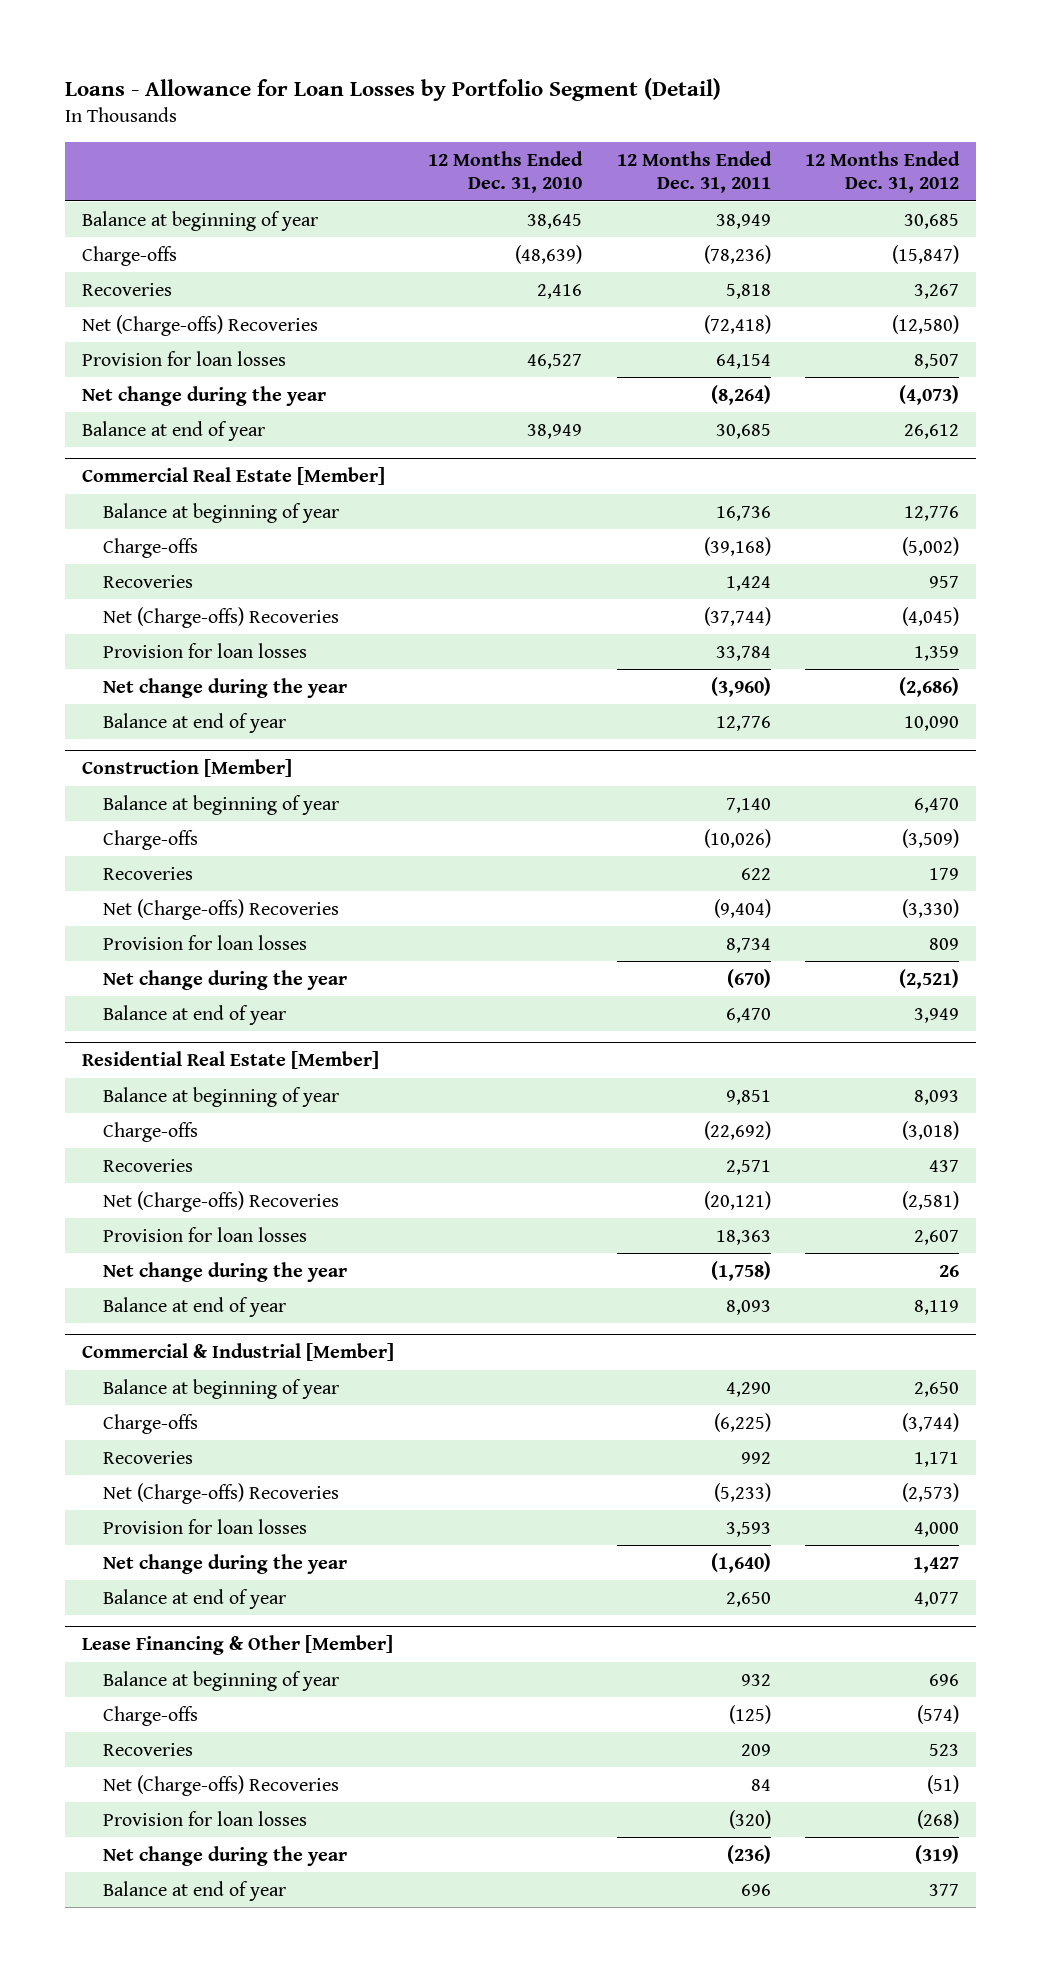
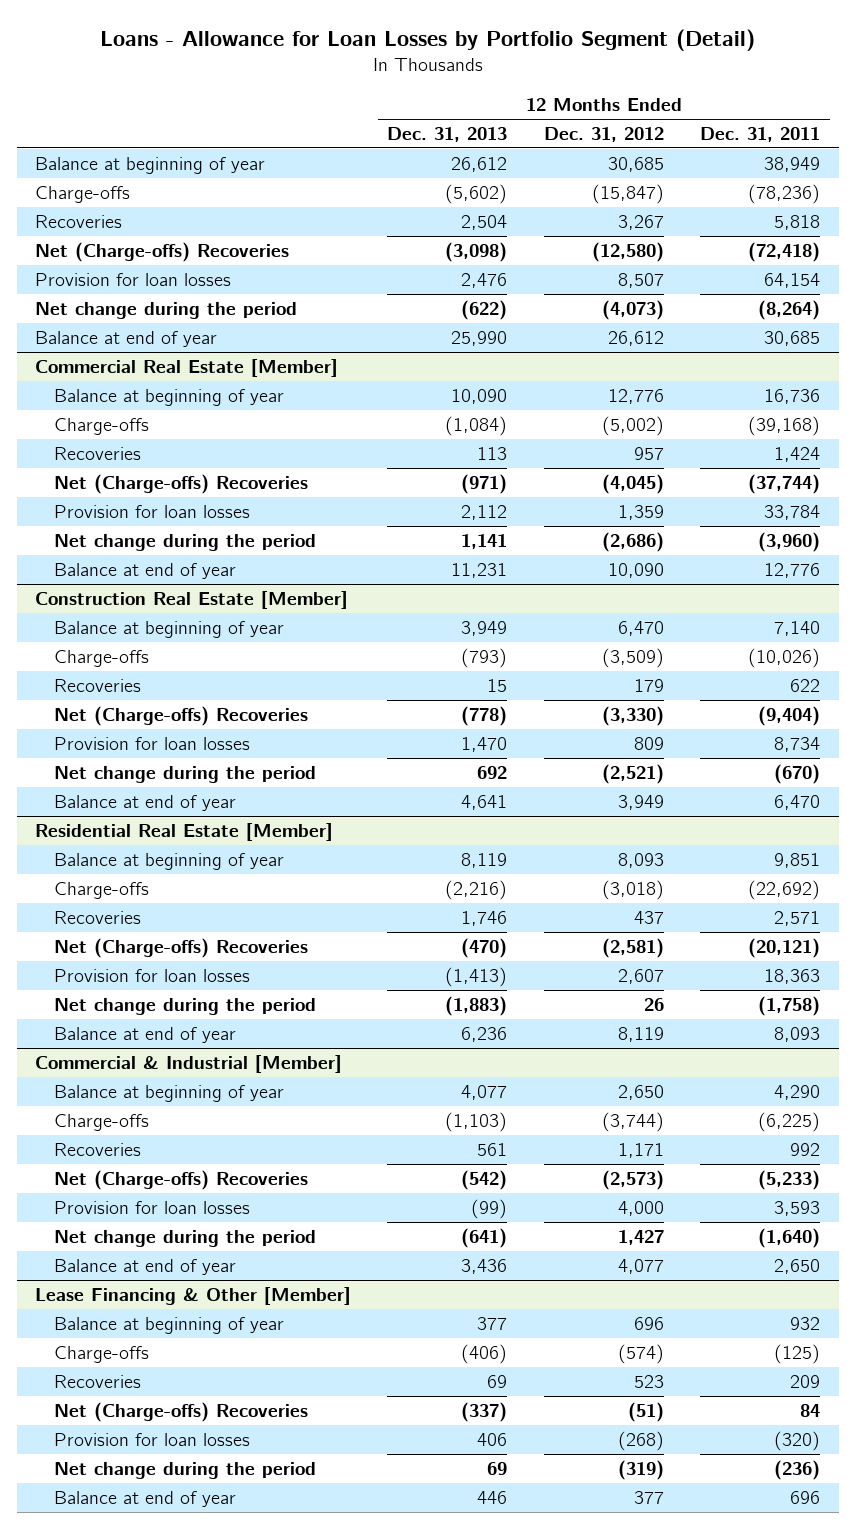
- | 12 Months Ended Dec. 31, 2010 | 12 Months Ended Dec. 31, 2011 | 12 Months Ended Dec. 31, 2012
+ | 12 Months Ended Dec. 31, 2013 | 12 Months Ended Dec. 31, 2012 | 12 Months Ended Dec. 31, 2011
- Net change during the year | | (8,264) | (4,073)
+ Net change during the period | (622) | (4,073) | (8,264)
@ Commercial Real Estate [Member]
- Net change during the year | | (3,960) | (2,686)
+ Net change during the period | 1,141 | (2,686) | (3,960)
- Construction [Member]
+ Construction Real Estate [Member]
- Net change during the year | | (670) | (2,521)
+ Net change during the period | 692 | (2,521) | (670)
@ Residential Real Estate [Member]
- Net change during the year | | (1,758) | 26
+ Net change during the period | (1,883) | 26 | (1,758)
@ Commercial & Industrial [Member]
- Net change during the year | | (1,640) | 1,427
+ Net change during the period | (641) | 1,427 | (1,640)
@ Lease Financing & Other [Member]
- Net change during the year | | (236) | (319)
+ Net change during the period | 69 | (319) | (236)

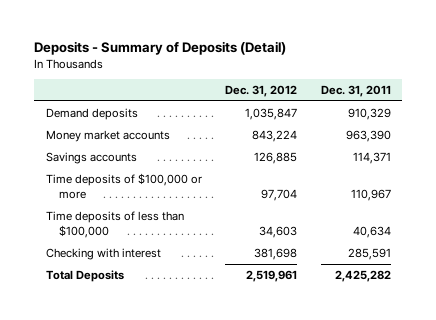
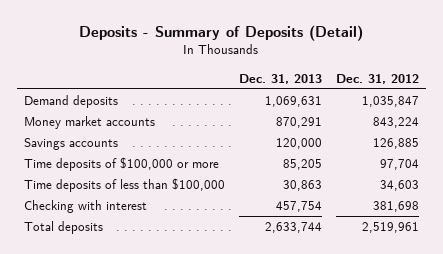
- | Dec. 31, 2012 | Dec. 31, 2011
+ | Dec. 31, 2013 | Dec. 31, 2012
- Total Deposits | 2,519,961 | 2,425,282
+ Total deposits | 2,633,744 | 2,519,961

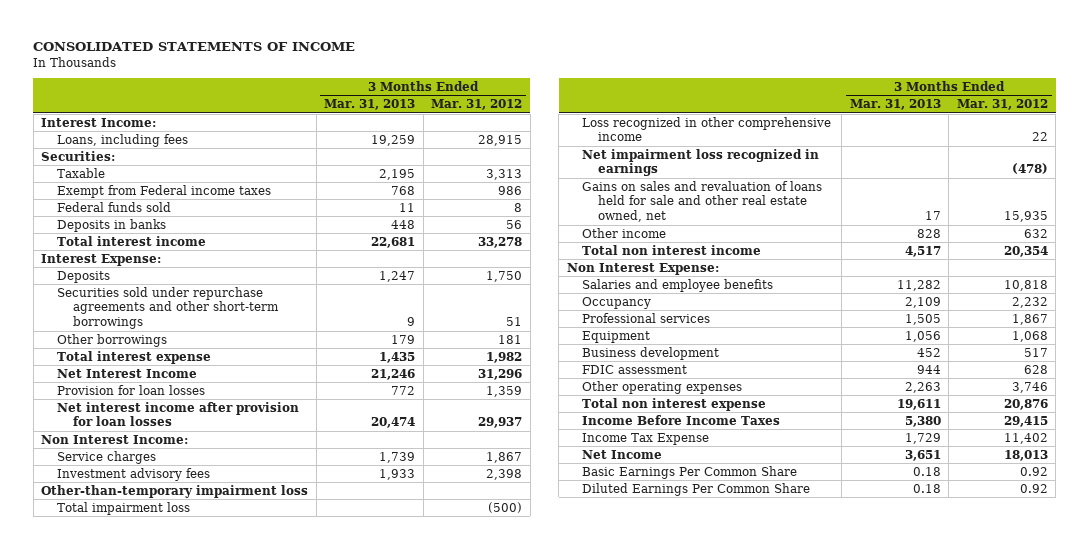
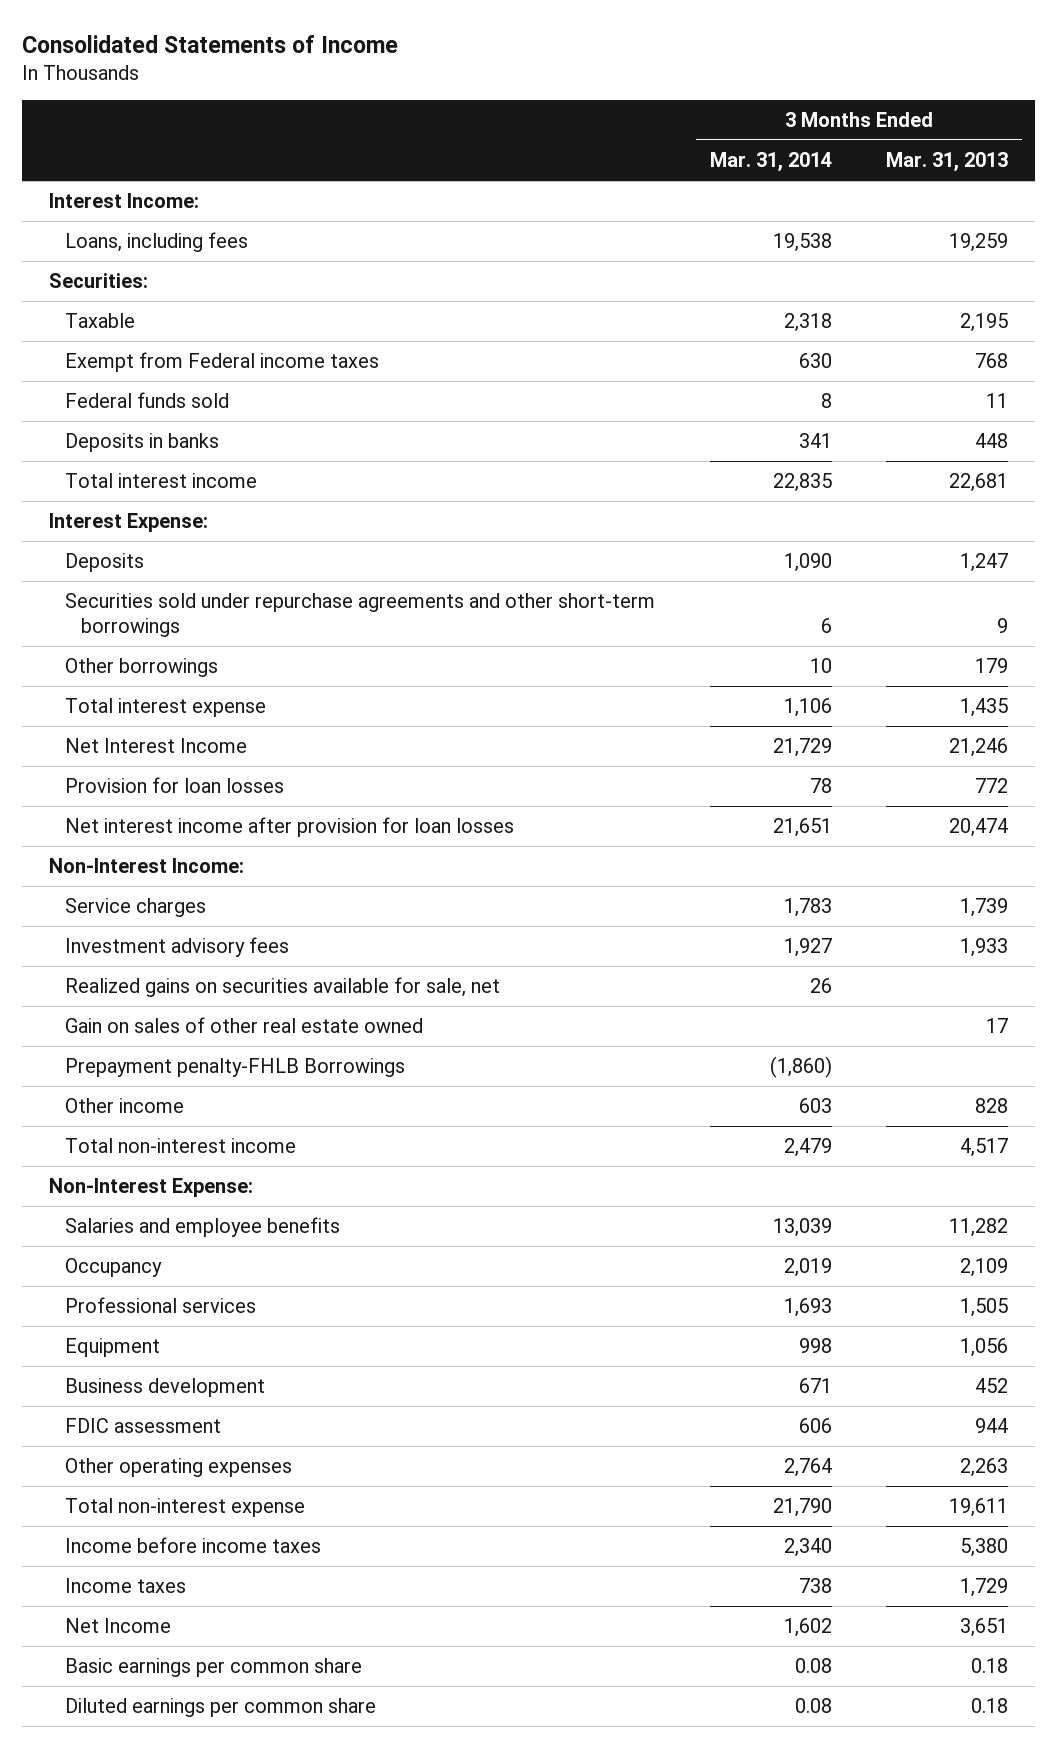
- CONSOLIDATED STATEMENTS OF INCOME
+ Consolidated Statements of Income
- | 3 Months Ended Mar. 31, 2013 | 3 Months Ended Mar. 31, 2012
+ | 3 Months Ended Mar. 31, 2014 | 3 Months Ended Mar. 31, 2013
- Non Interest Income:
+ Non-Interest Income:
- Other-than-temporary impairment loss
- Total impairment loss | | (500)
- Loss recognized in other comprehensive income | | 22
- Net impairment loss recognized in earnings | | (478)
- Gains on sales and revaluation of loans held for sale and other real estate owned, net | 17 | 15,935
+ Realized gains on securities available for sale, net | 26 |
+ Gain on sales of other real estate owned | | 17
+ Prepayment penalty-FHLB Borrowings | (1,860) |
- Total non interest income | 4,517 | 20,354
- Non Interest Expense:
+ Total non-interest income | 2,479 | 4,517
+ Non-Interest Expense:
- Total non interest expense | 19,611 | 20,876
- Income Before Income Taxes | 5,380 | 29,415
- Income Tax Expense | 1,729 | 11,402
+ Total non-interest expense | 21,790 | 19,611
+ Income before income taxes | 2,340 | 5,380
+ Income taxes | 738 | 1,729
- Basic Earnings Per Common Share | 0.18 | 0.92
- Diluted Earnings Per Common Share | 0.18 | 0.92
+ Basic earnings per common share | 0.08 | 0.18
+ Diluted earnings per common share | 0.08 | 0.18

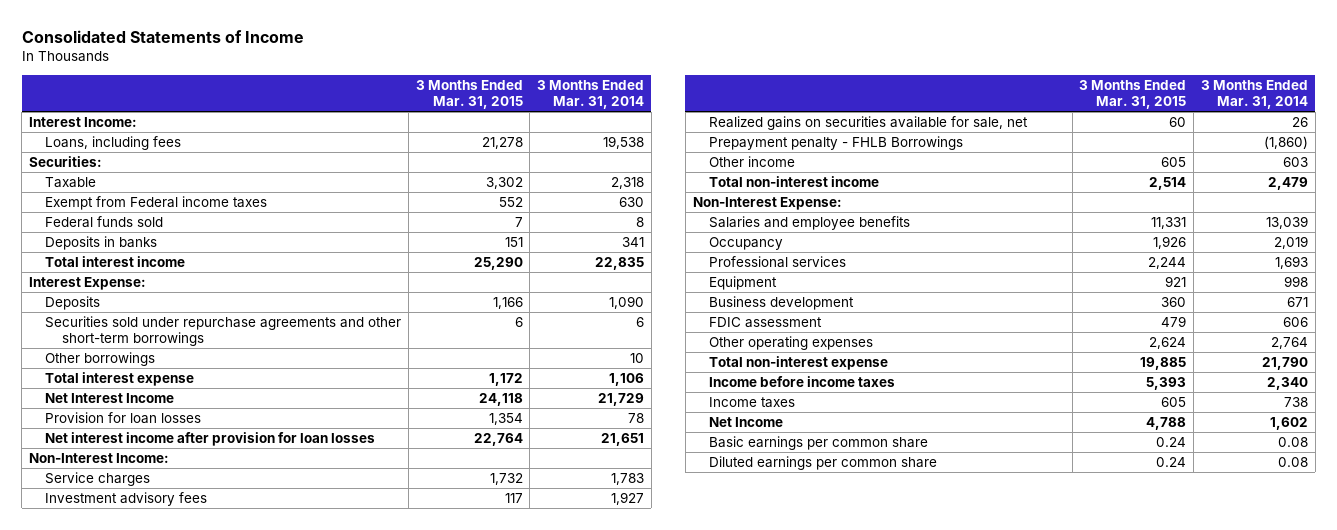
- | 3 Months Ended Mar. 31, 2014 | 3 Months Ended Mar. 31, 2013
+ | 3 Months Ended Mar. 31, 2015 | 3 Months Ended Mar. 31, 2014
- Gain on sales of other real estate owned | | 17
- Prepayment penalty-FHLB Borrowings | (1,860) |
+ Prepayment penalty - FHLB Borrowings | | (1,860)

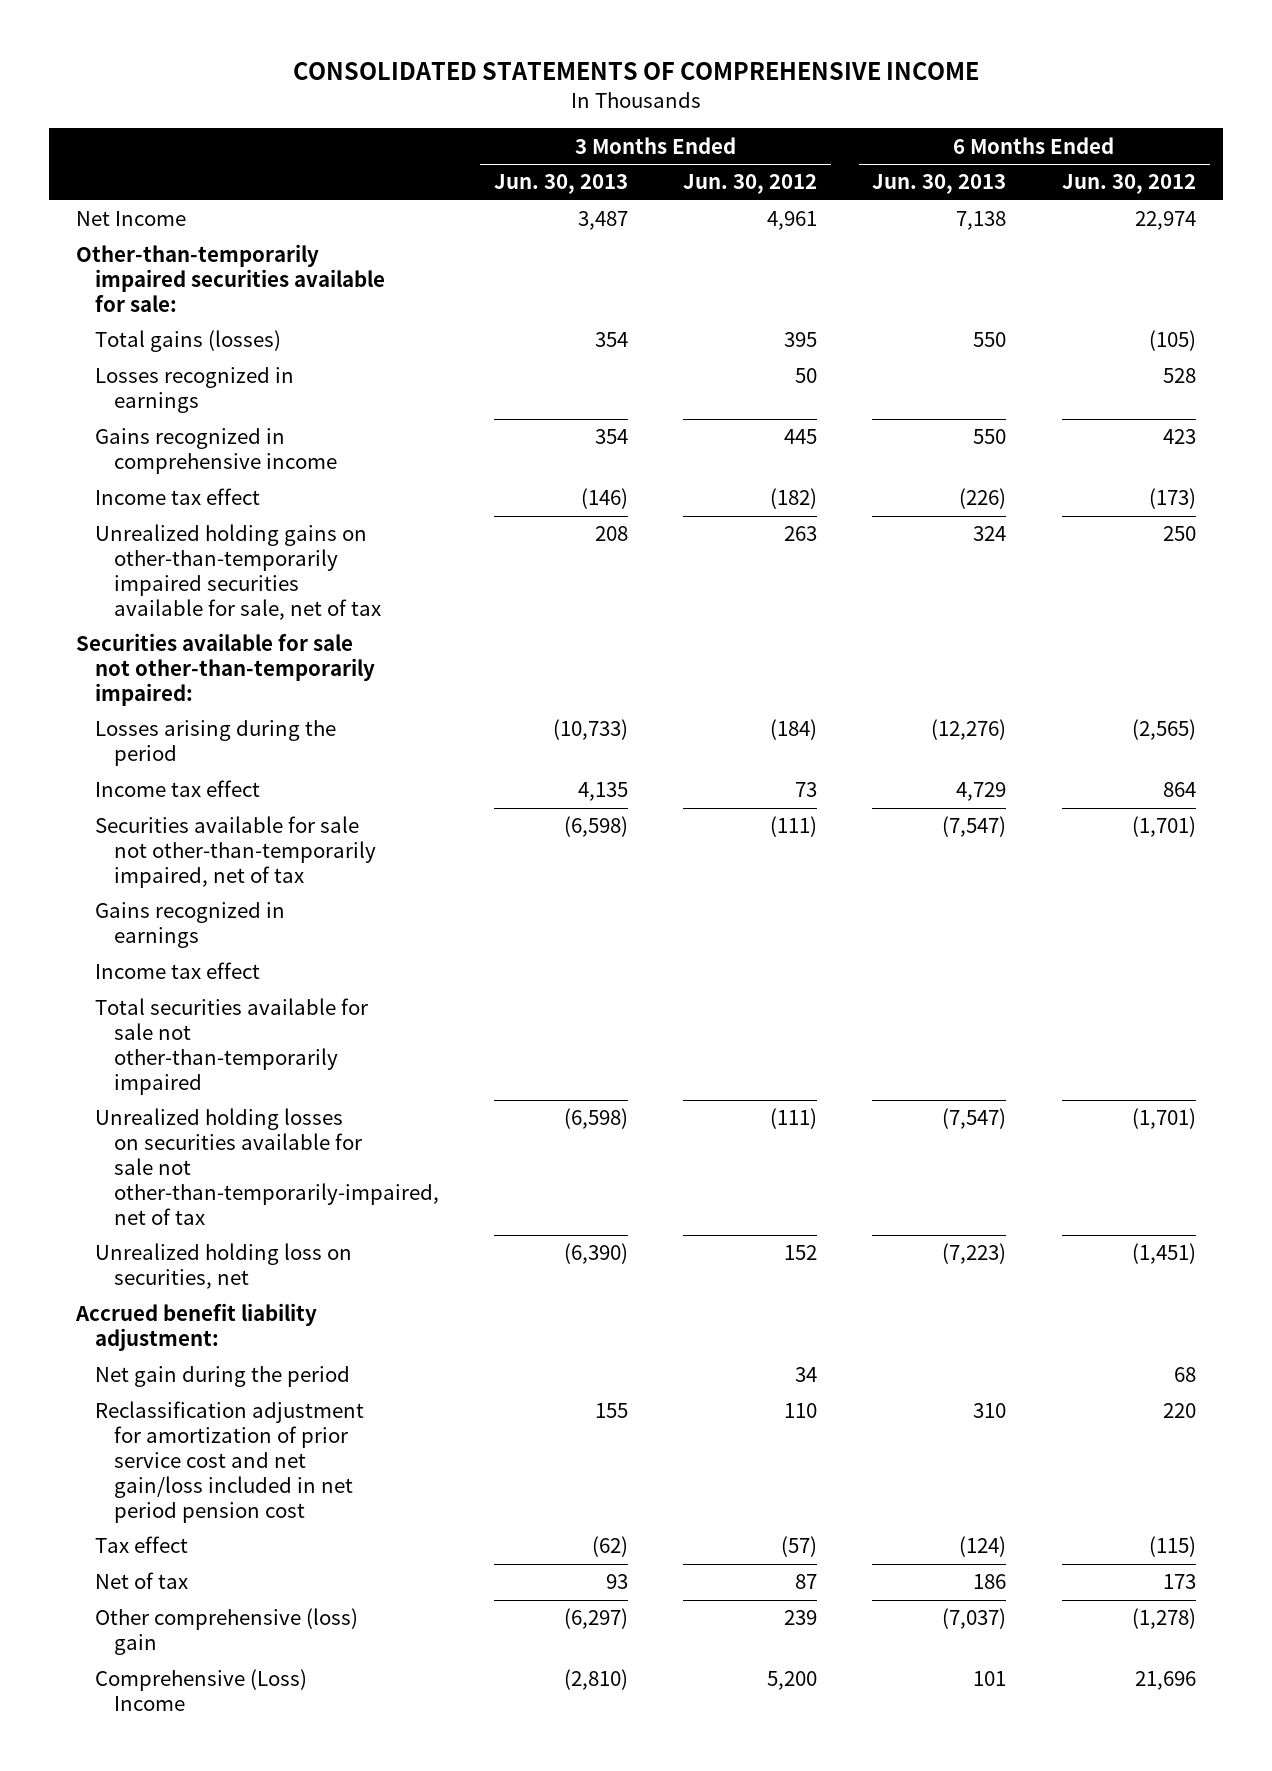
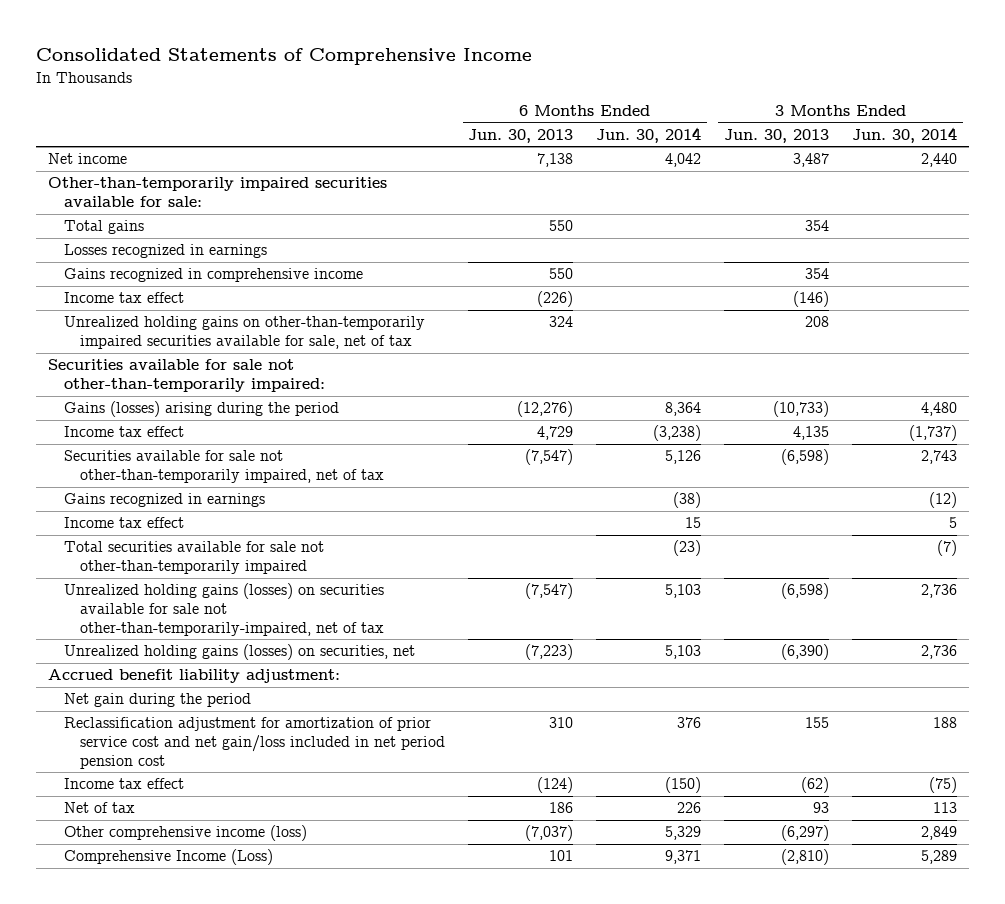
- CONSOLIDATED STATEMENTS OF COMPREHENSIVE INCOME
+ Consolidated Statements of Comprehensive Income
- | 3 Months Ended Jun. 30, 2013 | 3 Months Ended Jun. 30, 2012 | 6 Months Ended Jun. 30, 2013 | 6 Months Ended Jun. 30, 2012
+ | 6 Months Ended Jun. 30, 2013 | 6 Months Ended Jun. 30, 2014 | 3 Months Ended Jun. 30, 2013 | 3 Months Ended Jun. 30, 2014
- Net Income | 3,487 | 4,961 | 7,138 | 22,974
+ Net income | 7,138 | 4,042 | 3,487 | 2,440
- Total gains (losses) | 354 | 395 | 550 | (105)
+ Total gains | 550 | | 354 |
- Losses arising during the period | (10,733) | (184) | (12,276) | (2,565)
+ Gains (losses) arising during the period | (12,276) | 8,364 | (10,733) | 4,480
- Unrealized holding losses on securities available for sale not other-than-temporarily-impaired, net of tax | (6,598) | (111) | (7,547) | (1,701)
- Unrealized holding loss on securities, net | (6,390) | 152 | (7,223) | (1,451)
+ Unrealized holding gains (losses) on securities available for sale not other-than-temporarily-impaired, net of tax | (7,547) | 5,103 | (6,598) | 2,736
+ Unrealized holding gains (losses) on securities, net | (7,223) | 5,103 | (6,390) | 2,736
- Tax effect | (62) | (57) | (124) | (115)
+ Income tax effect | (124) | (150) | (62) | (75)
- Other comprehensive (loss) gain | (6,297) | 239 | (7,037) | (1,278)
- Comprehensive (Loss) Income | (2,810) | 5,200 | 101 | 21,696
+ Other comprehensive income (loss) | (7,037) | 5,329 | (6,297) | 2,849
+ Comprehensive Income (Loss) | 101 | 9,371 | (2,810) | 5,289

